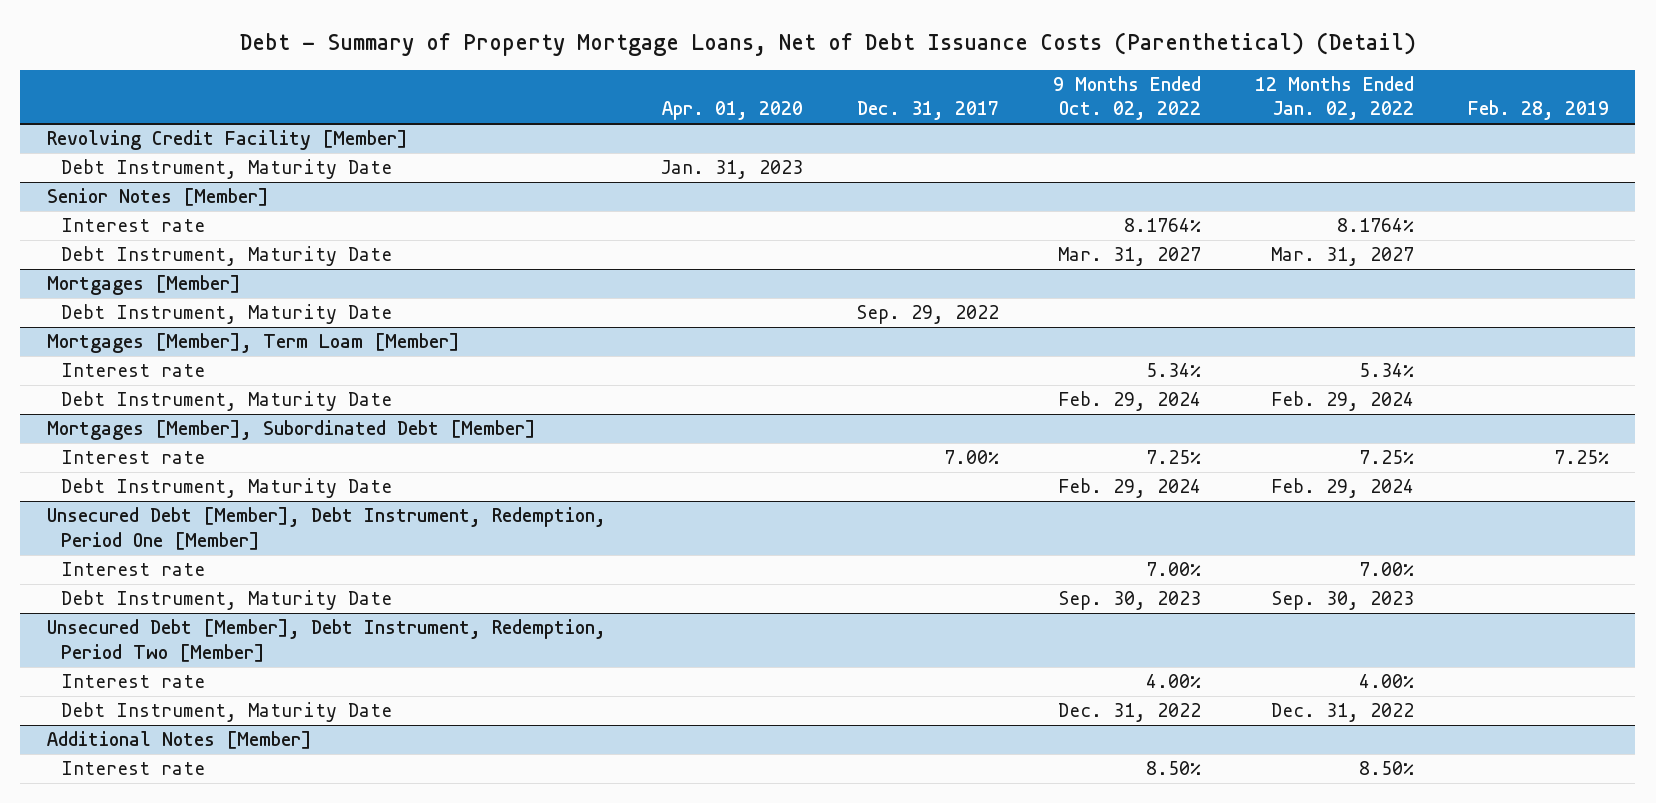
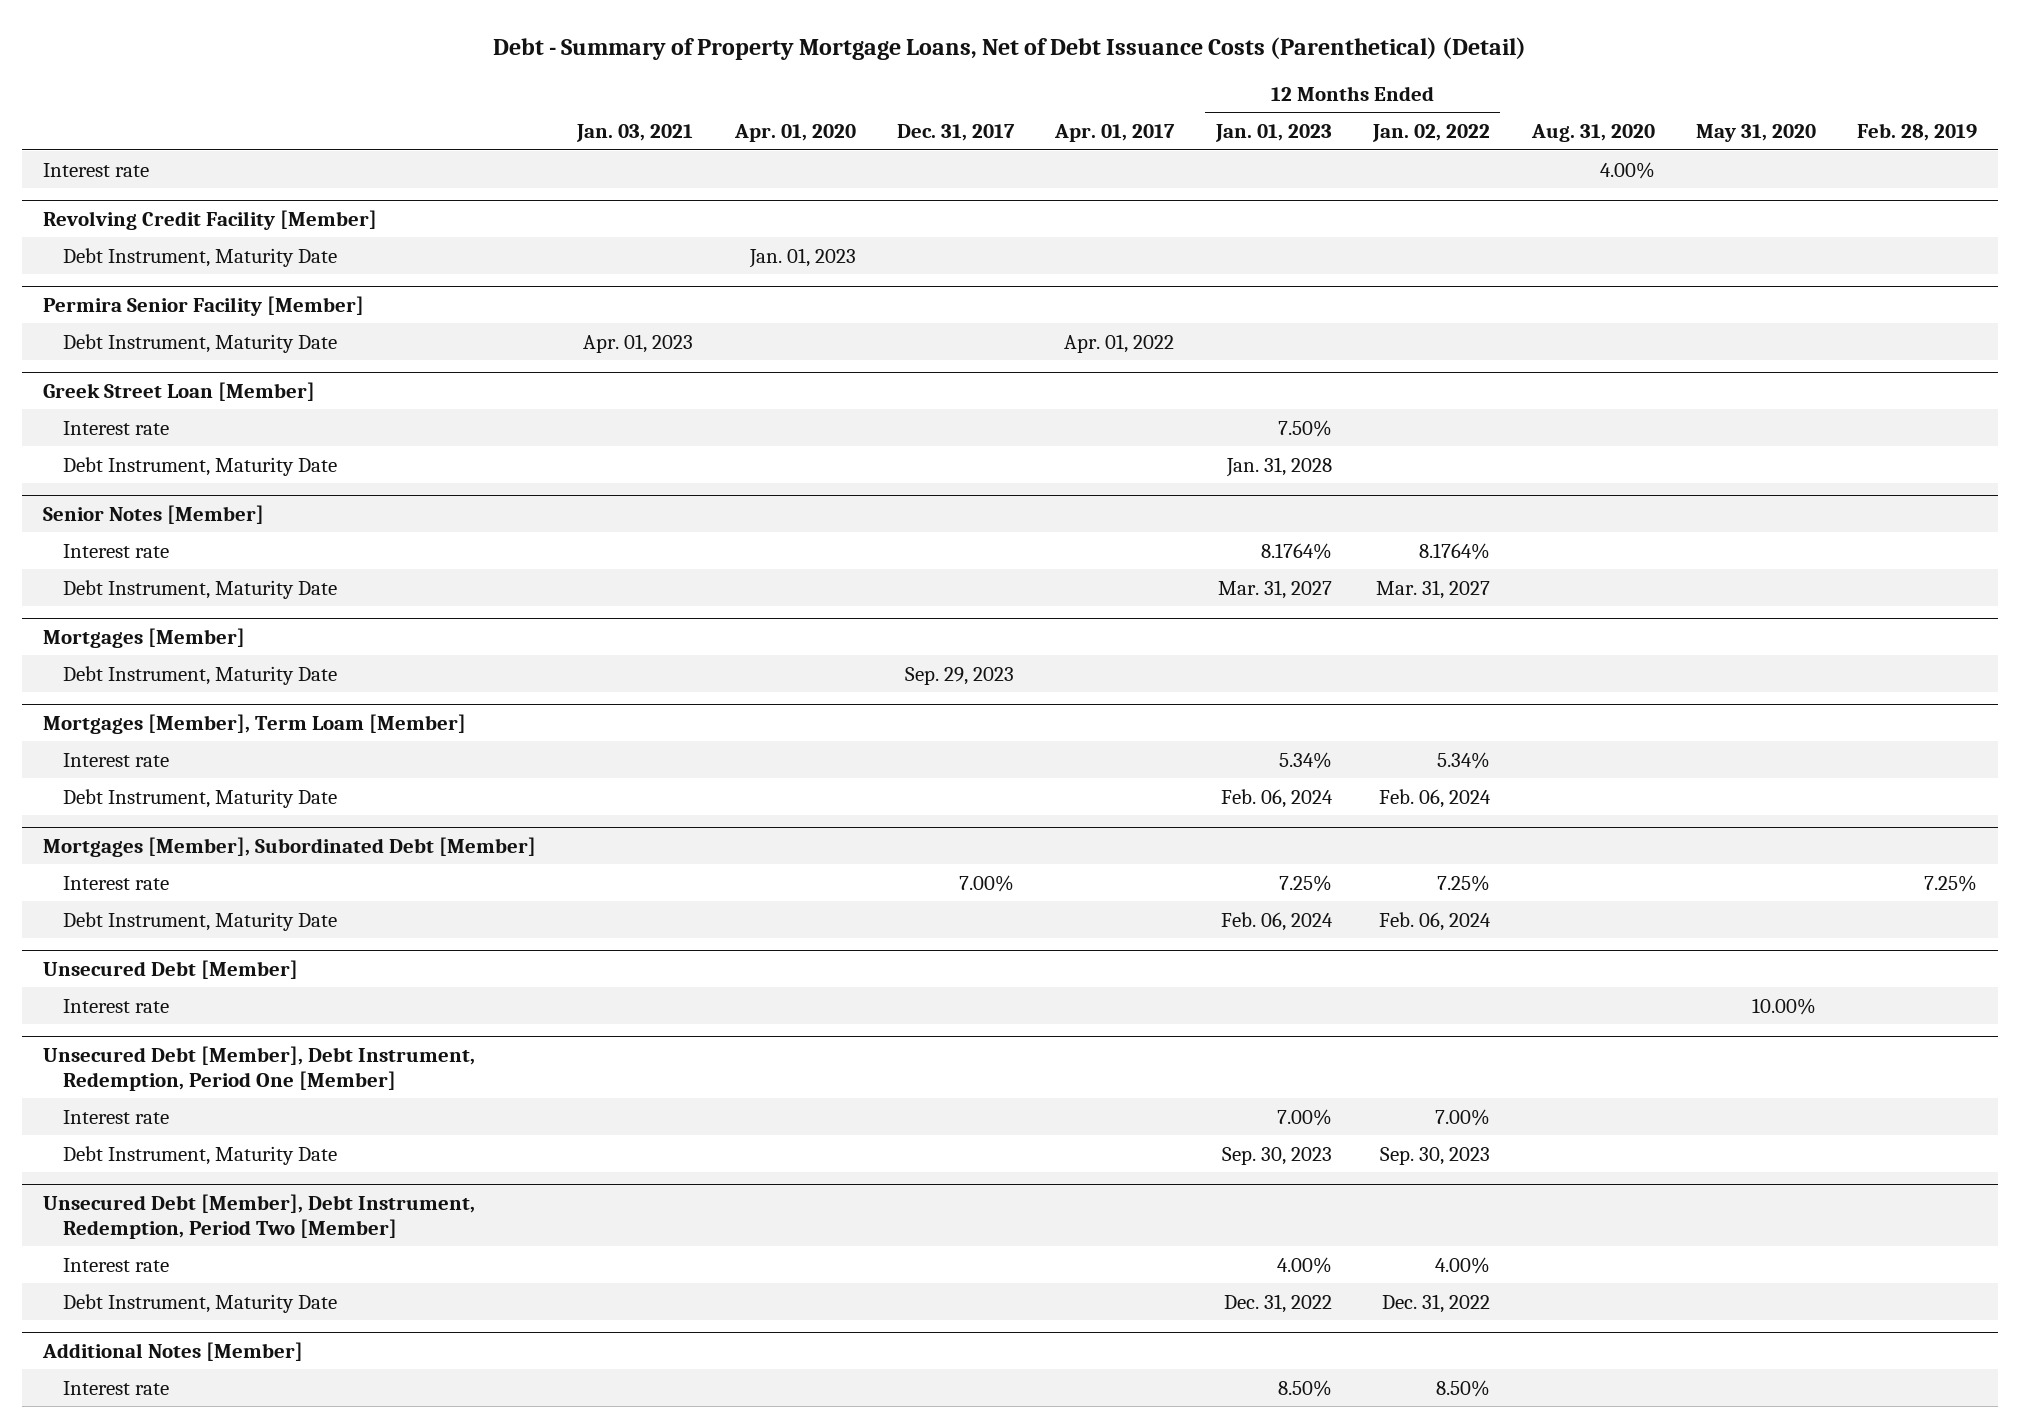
- | Apr. 01, 2020 | Dec. 31, 2017 | 9 Months Ended Oct. 02, 2022 | 12 Months Ended Jan. 02, 2022 | Feb. 28, 2019
+ | Jan. 03, 2021 | Apr. 01, 2020 | Dec. 31, 2017 | Apr. 01, 2017 | 12 Months Ended Jan. 01, 2023 | 12 Months Ended Jan. 02, 2022 | Aug. 31, 2020 | May 31, 2020 | Feb. 28, 2019
+ Interest rate | | | | | | | 4.00% | |
@ Revolving Credit Facility [Member]
- Debt Instrument, Maturity Date | Jan. 31, 2023 | | | |
+ Debt Instrument, Maturity Date | | Jan. 01, 2023 | | | | | | |
+ Permira Senior Facility [Member]
+ Debt Instrument, Maturity Date | Apr. 01, 2023 | | | Apr. 01, 2022 | | | | |
+ Greek Street Loan [Member]
+ Interest rate | | | | | 7.50% | | | |
+ Debt Instrument, Maturity Date | | | | | Jan. 31, 2028 | | | |
@ Mortgages [Member]
- Debt Instrument, Maturity Date | | Sep. 29, 2022 | | |
+ Debt Instrument, Maturity Date | | | Sep. 29, 2023 | | | | | |
@ Mortgages [Member], Term Loam [Member]
- Debt Instrument, Maturity Date | | | Feb. 29, 2024 | Feb. 29, 2024 |
+ Debt Instrument, Maturity Date | | | | | Feb. 06, 2024 | Feb. 06, 2024 | | |
@ Mortgages [Member], Subordinated Debt [Member]
- Debt Instrument, Maturity Date | | | Feb. 29, 2024 | Feb. 29, 2024 |
+ Debt Instrument, Maturity Date | | | | | Feb. 06, 2024 | Feb. 06, 2024 | | |
+ Unsecured Debt [Member]
+ Interest rate | | | | | | | | 10.00% |

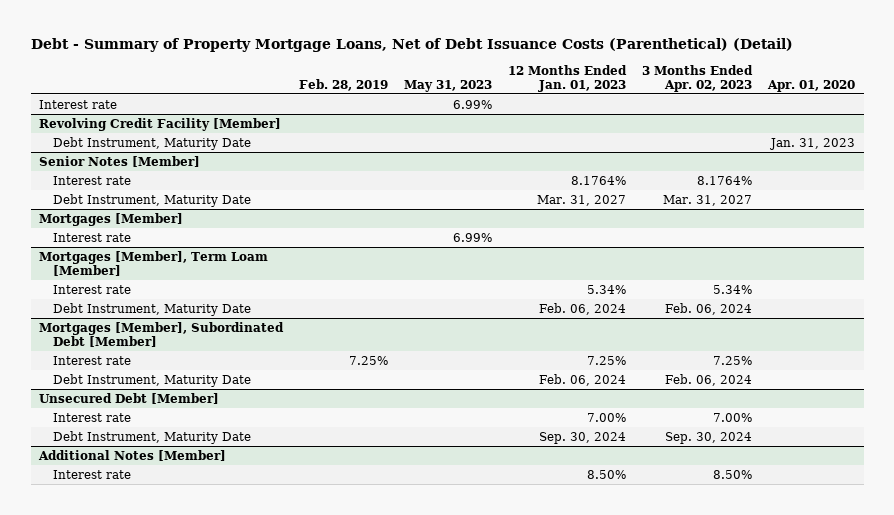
- | Jan. 03, 2021 | Apr. 01, 2020 | Dec. 31, 2017 | Apr. 01, 2017 | 12 Months Ended Jan. 01, 2023 | 12 Months Ended Jan. 02, 2022 | Aug. 31, 2020 | May 31, 2020 | Feb. 28, 2019
+ | Feb. 28, 2019 | May 31, 2023 | 12 Months Ended Jan. 01, 2023 | 3 Months Ended Apr. 02, 2023 | Apr. 01, 2020
@ Revolving Credit Facility [Member]
- Debt Instrument, Maturity Date | | Jan. 01, 2023 | | | | | | |
- Permira Senior Facility [Member]
- Debt Instrument, Maturity Date | Apr. 01, 2023 | | | Apr. 01, 2022 | | | | |
- Greek Street Loan [Member]
- Interest rate | | | | | 7.50% | | | |
- Debt Instrument, Maturity Date | | | | | Jan. 31, 2028 | | | |
@ Revolving Credit Facility [Member]
+ Debt Instrument, Maturity Date | | | | | Jan. 31, 2023
@ Mortgages [Member]
- Debt Instrument, Maturity Date | | | Sep. 29, 2023 | | | | | |
+ Interest rate | | 6.99% | | |
@ Unsecured Debt [Member]
- Interest rate | | | | | | | | 10.00% |
- Unsecured Debt [Member], Debt Instrument, Redemption, Period One [Member]
- Debt Instrument, Maturity Date | | | | | Sep. 30, 2023 | Sep. 30, 2023 | | |
- Unsecured Debt [Member], Debt Instrument, Redemption, Period Two [Member]
- Interest rate | | | | | 4.00% | 4.00% | | |
- Debt Instrument, Maturity Date | | | | | Dec. 31, 2022 | Dec. 31, 2022 | | |
@ Unsecured Debt [Member]
+ Debt Instrument, Maturity Date | | | Sep. 30, 2024 | Sep. 30, 2024 |

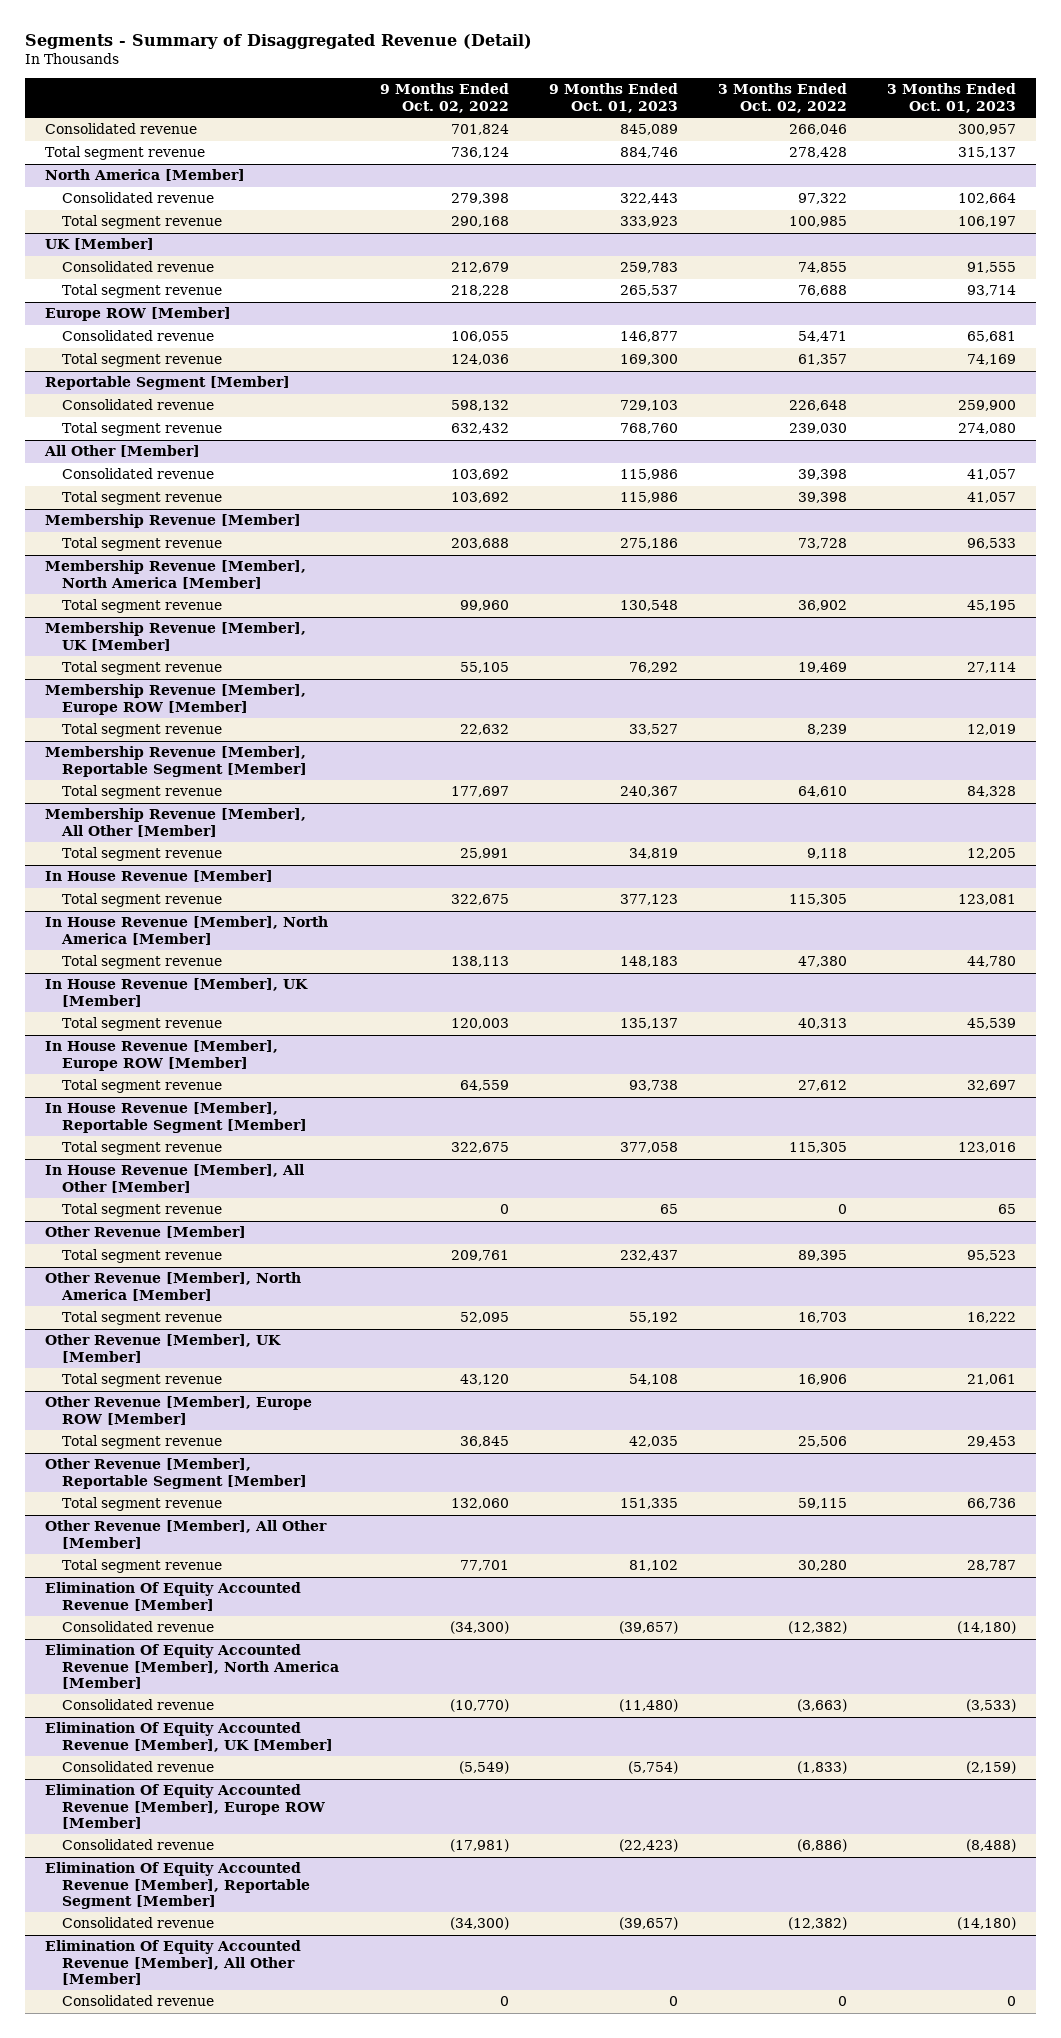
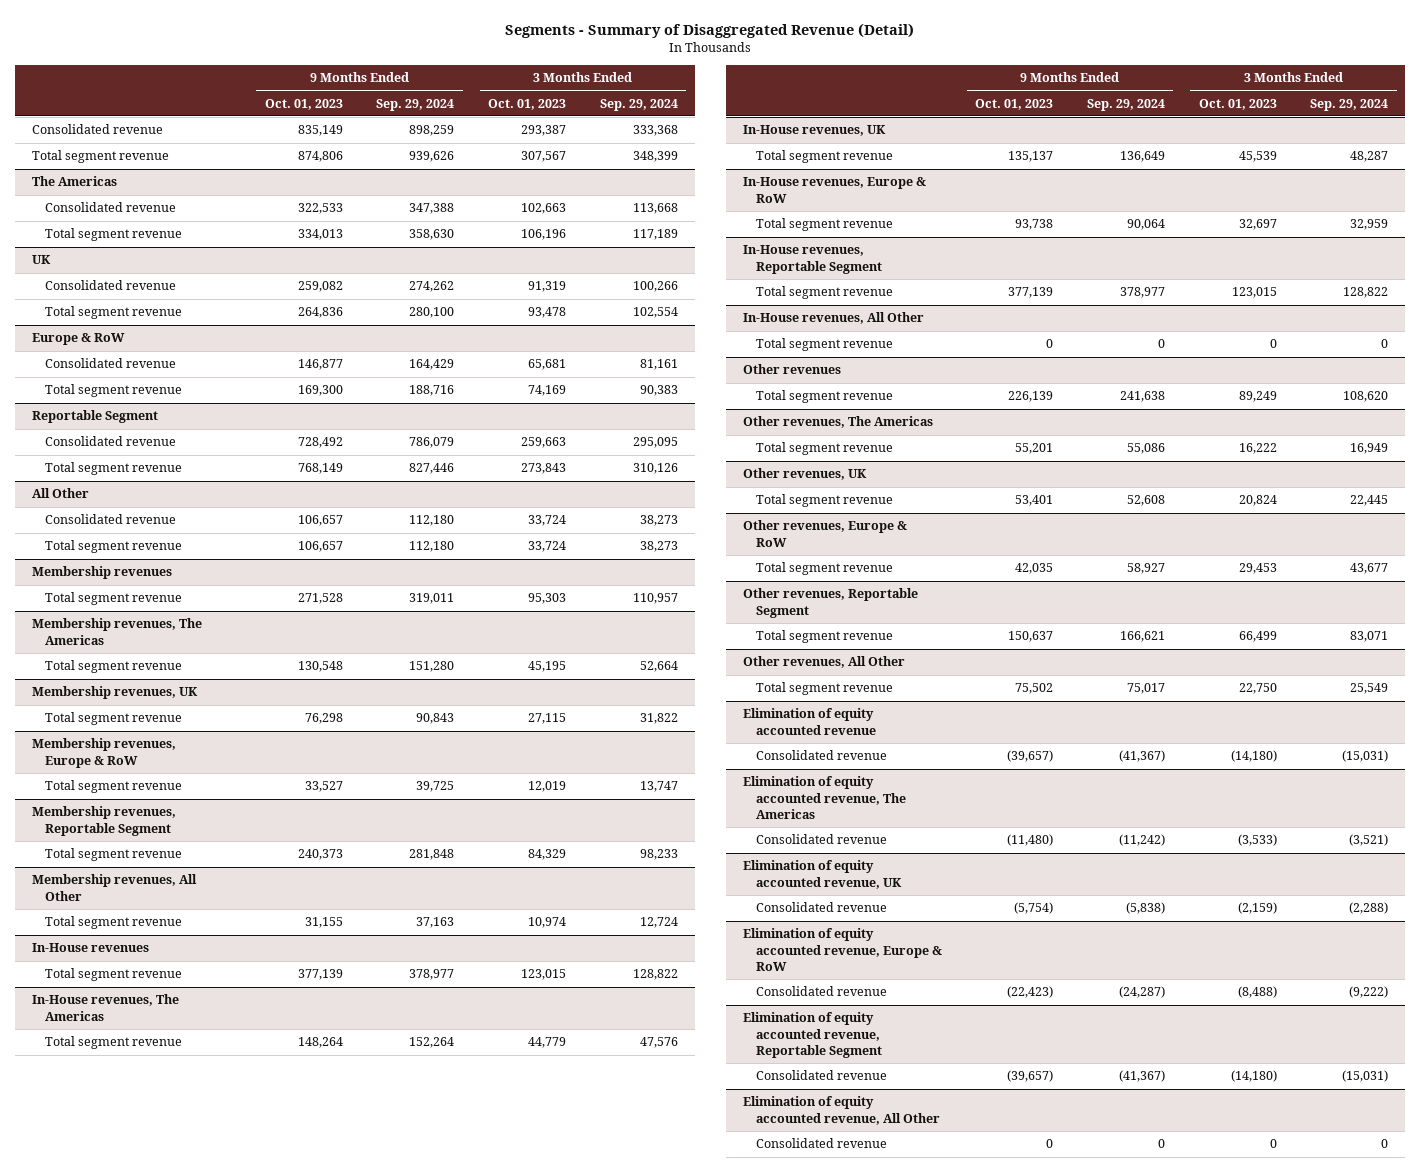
- | 9 Months Ended Oct. 02, 2022 | 9 Months Ended Oct. 01, 2023 | 3 Months Ended Oct. 02, 2022 | 3 Months Ended Oct. 01, 2023
+ | 9 Months Ended Oct. 01, 2023 | 9 Months Ended Sep. 29, 2024 | 3 Months Ended Oct. 01, 2023 | 3 Months Ended Sep. 29, 2024
- Consolidated revenue | 701,824 | 845,089 | 266,046 | 300,957
- Total segment revenue | 736,124 | 884,746 | 278,428 | 315,137
- North America [Member]
- Consolidated revenue | 279,398 | 322,443 | 97,322 | 102,664
- Total segment revenue | 290,168 | 333,923 | 100,985 | 106,197
- UK [Member]
- Consolidated revenue | 212,679 | 259,783 | 74,855 | 91,555
- Total segment revenue | 218,228 | 265,537 | 76,688 | 93,714
- Europe ROW [Member]
+ Consolidated revenue | 835,149 | 898,259 | 293,387 | 333,368
+ Total segment revenue | 874,806 | 939,626 | 307,567 | 348,399
+ The Americas
+ Consolidated revenue | 322,533 | 347,388 | 102,663 | 113,668
+ Total segment revenue | 334,013 | 358,630 | 106,196 | 117,189
+ UK
+ Consolidated revenue | 259,082 | 274,262 | 91,319 | 100,266
+ Total segment revenue | 264,836 | 280,100 | 93,478 | 102,554
+ Europe & RoW
- Reportable Segment [Member]
- Consolidated revenue | 598,132 | 729,103 | 226,648 | 259,900
- Total segment revenue | 632,432 | 768,760 | 239,030 | 274,080
- All Other [Member]
- Consolidated revenue | 103,692 | 115,986 | 39,398 | 41,057
- Total segment revenue | 103,692 | 115,986 | 39,398 | 41,057
- Membership Revenue [Member]
- Total segment revenue | 203,688 | 275,186 | 73,728 | 96,533
- Membership Revenue [Member], North America [Member]
+ Reportable Segment
+ Consolidated revenue | 728,492 | 786,079 | 259,663 | 295,095
+ Total segment revenue | 768,149 | 827,446 | 273,843 | 310,126
+ All Other
+ Consolidated revenue | 106,657 | 112,180 | 33,724 | 38,273
+ Total segment revenue | 106,657 | 112,180 | 33,724 | 38,273
+ Membership revenues
+ Total segment revenue | 271,528 | 319,011 | 95,303 | 110,957
+ Membership revenues, The Americas
- Membership Revenue [Member], UK [Member]
- Total segment revenue | 55,105 | 76,292 | 19,469 | 27,114
- Membership Revenue [Member], Europe ROW [Member]
+ Membership revenues, UK
+ Total segment revenue | 76,298 | 90,843 | 27,115 | 31,822
+ Membership revenues, Europe & RoW
- Membership Revenue [Member], Reportable Segment [Member]
- Total segment revenue | 177,697 | 240,367 | 64,610 | 84,328
- Membership Revenue [Member], All Other [Member]
- Total segment revenue | 25,991 | 34,819 | 9,118 | 12,205
- In House Revenue [Member]
- Total segment revenue | 322,675 | 377,123 | 115,305 | 123,081
- In House Revenue [Member], North America [Member]
- Total segment revenue | 138,113 | 148,183 | 47,380 | 44,780
- In House Revenue [Member], UK [Member]
+ Membership revenues, Reportable Segment
+ Total segment revenue | 240,373 | 281,848 | 84,329 | 98,233
+ Membership revenues, All Other
+ Total segment revenue | 31,155 | 37,163 | 10,974 | 12,724
+ In-House revenues
+ Total segment revenue | 377,139 | 378,977 | 123,015 | 128,822
+ In-House revenues, The Americas
+ Total segment revenue | 148,264 | 152,264 | 44,779 | 47,576
+ In-House revenues, UK
- In House Revenue [Member], Europe ROW [Member]
+ In-House revenues, Europe & RoW
- In House Revenue [Member], Reportable Segment [Member]
- Total segment revenue | 322,675 | 377,058 | 115,305 | 123,016
- In House Revenue [Member], All Other [Member]
- Total segment revenue | 0 | 65 | 0 | 65
- Other Revenue [Member]
- Total segment revenue | 209,761 | 232,437 | 89,395 | 95,523
- Other Revenue [Member], North America [Member]
- Total segment revenue | 52,095 | 55,192 | 16,703 | 16,222
- Other Revenue [Member], UK [Member]
- Total segment revenue | 43,120 | 54,108 | 16,906 | 21,061
- Other Revenue [Member], Europe ROW [Member]
+ In-House revenues, Reportable Segment
+ Total segment revenue | 377,139 | 378,977 | 123,015 | 128,822
+ In-House revenues, All Other
+ Total segment revenue | 0 | 0 | 0 | 0
+ Other revenues
+ Total segment revenue | 226,139 | 241,638 | 89,249 | 108,620
+ Other revenues, The Americas
+ Total segment revenue | 55,201 | 55,086 | 16,222 | 16,949
+ Other revenues, UK
+ Total segment revenue | 53,401 | 52,608 | 20,824 | 22,445
+ Other revenues, Europe & RoW
- Other Revenue [Member], Reportable Segment [Member]
- Total segment revenue | 132,060 | 151,335 | 59,115 | 66,736
- Other Revenue [Member], All Other [Member]
- Total segment revenue | 77,701 | 81,102 | 30,280 | 28,787
- Elimination Of Equity Accounted Revenue [Member]
+ Other revenues, Reportable Segment
+ Total segment revenue | 150,637 | 166,621 | 66,499 | 83,071
+ Other revenues, All Other
+ Total segment revenue | 75,502 | 75,017 | 22,750 | 25,549
+ Elimination of equity accounted revenue
- Elimination Of Equity Accounted Revenue [Member], North America [Member]
+ Elimination of equity accounted revenue, The Americas
- Elimination Of Equity Accounted Revenue [Member], UK [Member]
+ Elimination of equity accounted revenue, UK
- Elimination Of Equity Accounted Revenue [Member], Europe ROW [Member]
+ Elimination of equity accounted revenue, Europe & RoW
- Elimination Of Equity Accounted Revenue [Member], Reportable Segment [Member]
+ Elimination of equity accounted revenue, Reportable Segment
- Elimination Of Equity Accounted Revenue [Member], All Other [Member]
+ Elimination of equity accounted revenue, All Other

